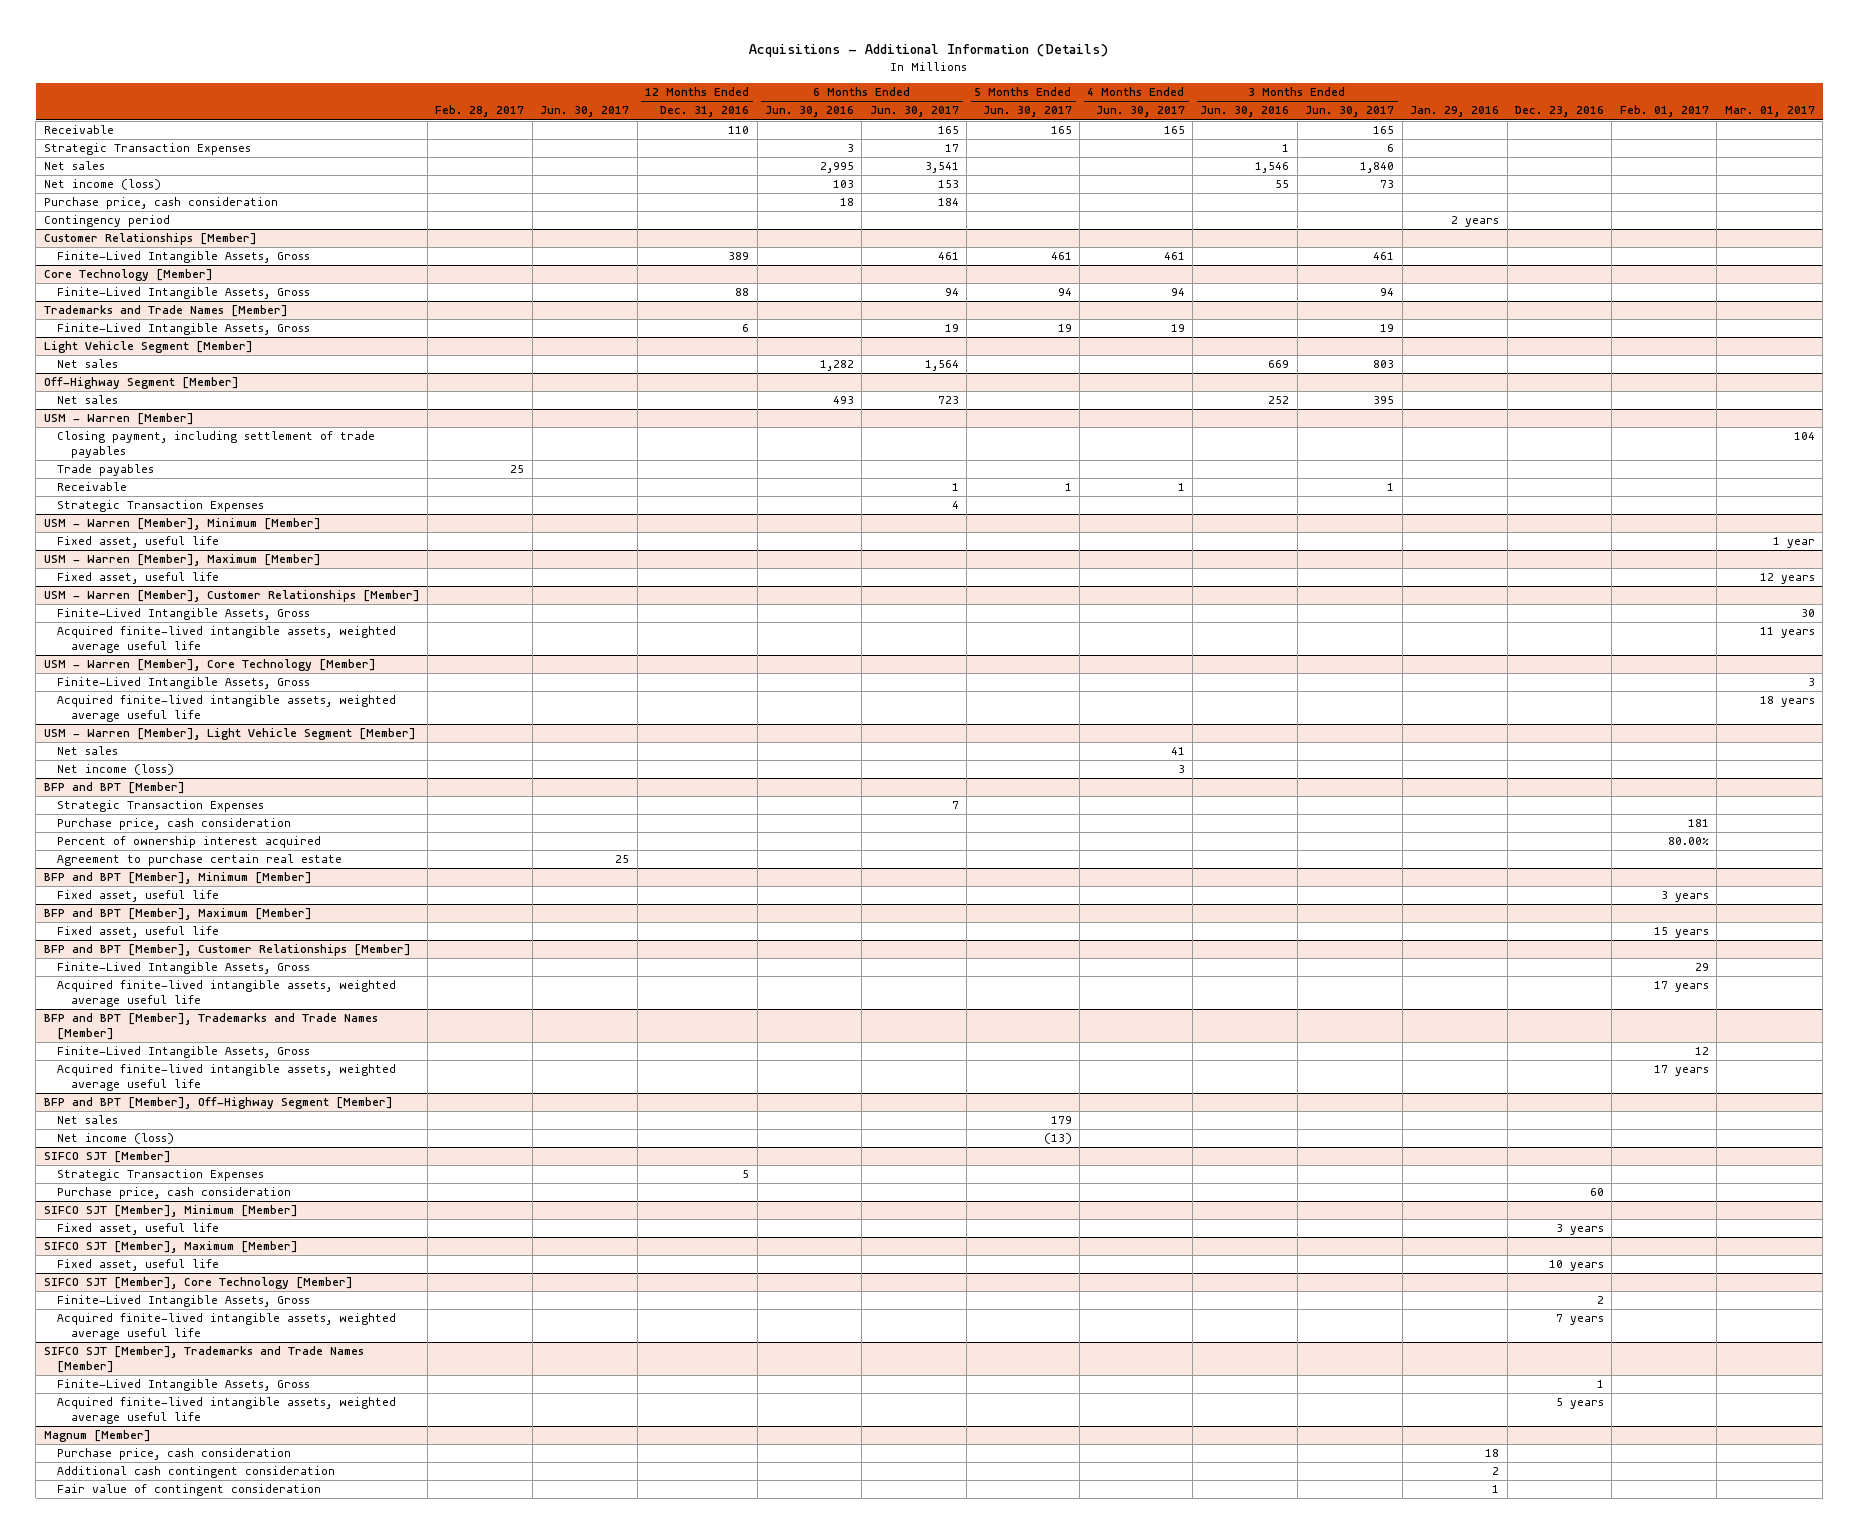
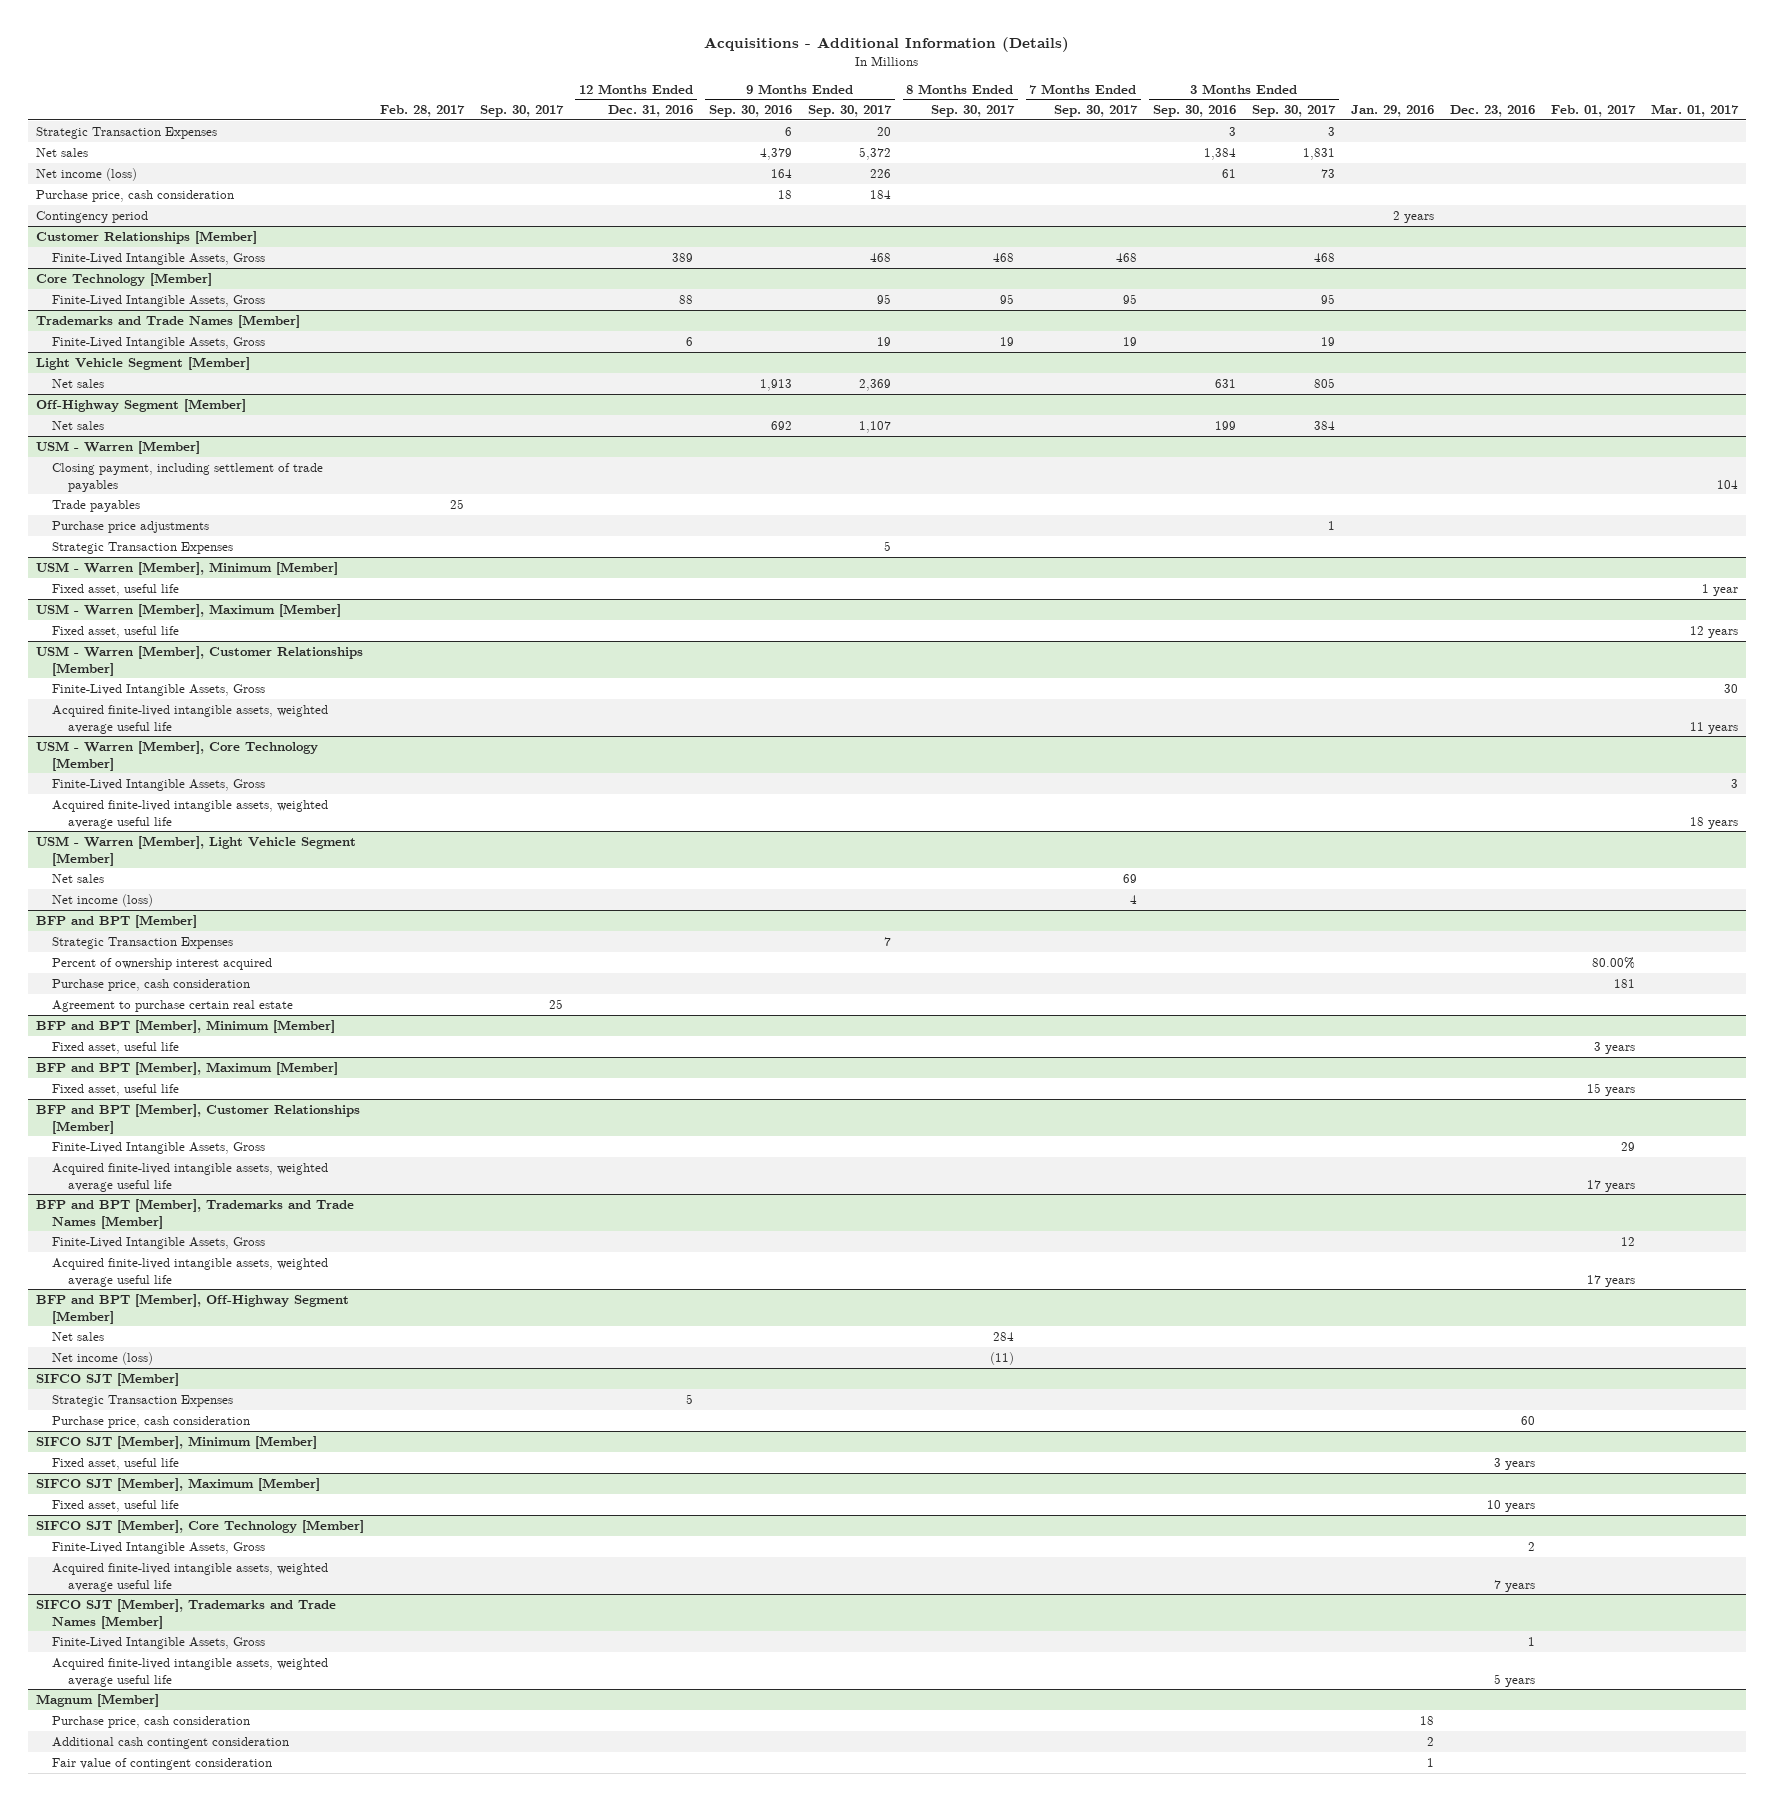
- | Feb. 28, 2017 | Jun. 30, 2017 | 12 Months Ended Dec. 31, 2016 | 6 Months Ended Jun. 30, 2016 | 6 Months Ended Jun. 30, 2017 | 5 Months Ended Jun. 30, 2017 | 4 Months Ended Jun. 30, 2017 | 3 Months Ended Jun. 30, 2016 | 3 Months Ended Jun. 30, 2017 | Jan. 29, 2016 | Dec. 23, 2016 | Feb. 01, 2017 | Mar. 01, 2017
+ | Feb. 28, 2017 | Sep. 30, 2017 | 12 Months Ended Dec. 31, 2016 | 9 Months Ended Sep. 30, 2016 | 9 Months Ended Sep. 30, 2017 | 8 Months Ended Sep. 30, 2017 | 7 Months Ended Sep. 30, 2017 | 3 Months Ended Sep. 30, 2016 | 3 Months Ended Sep. 30, 2017 | Jan. 29, 2016 | Dec. 23, 2016 | Feb. 01, 2017 | Mar. 01, 2017
- Receivable | | | 110 | | 165 | 165 | 165 | | 165 | | | |
@ USM - Warren [Member]
- Receivable | | | | | 1 | 1 | 1 | | 1 | | | |
+ Purchase price adjustments | | | | | | | | | 1 | | | |
@ BFP and BPT [Member]
moved down: Purchase price, cash consideration | | | | | | | | | | | | 181 |

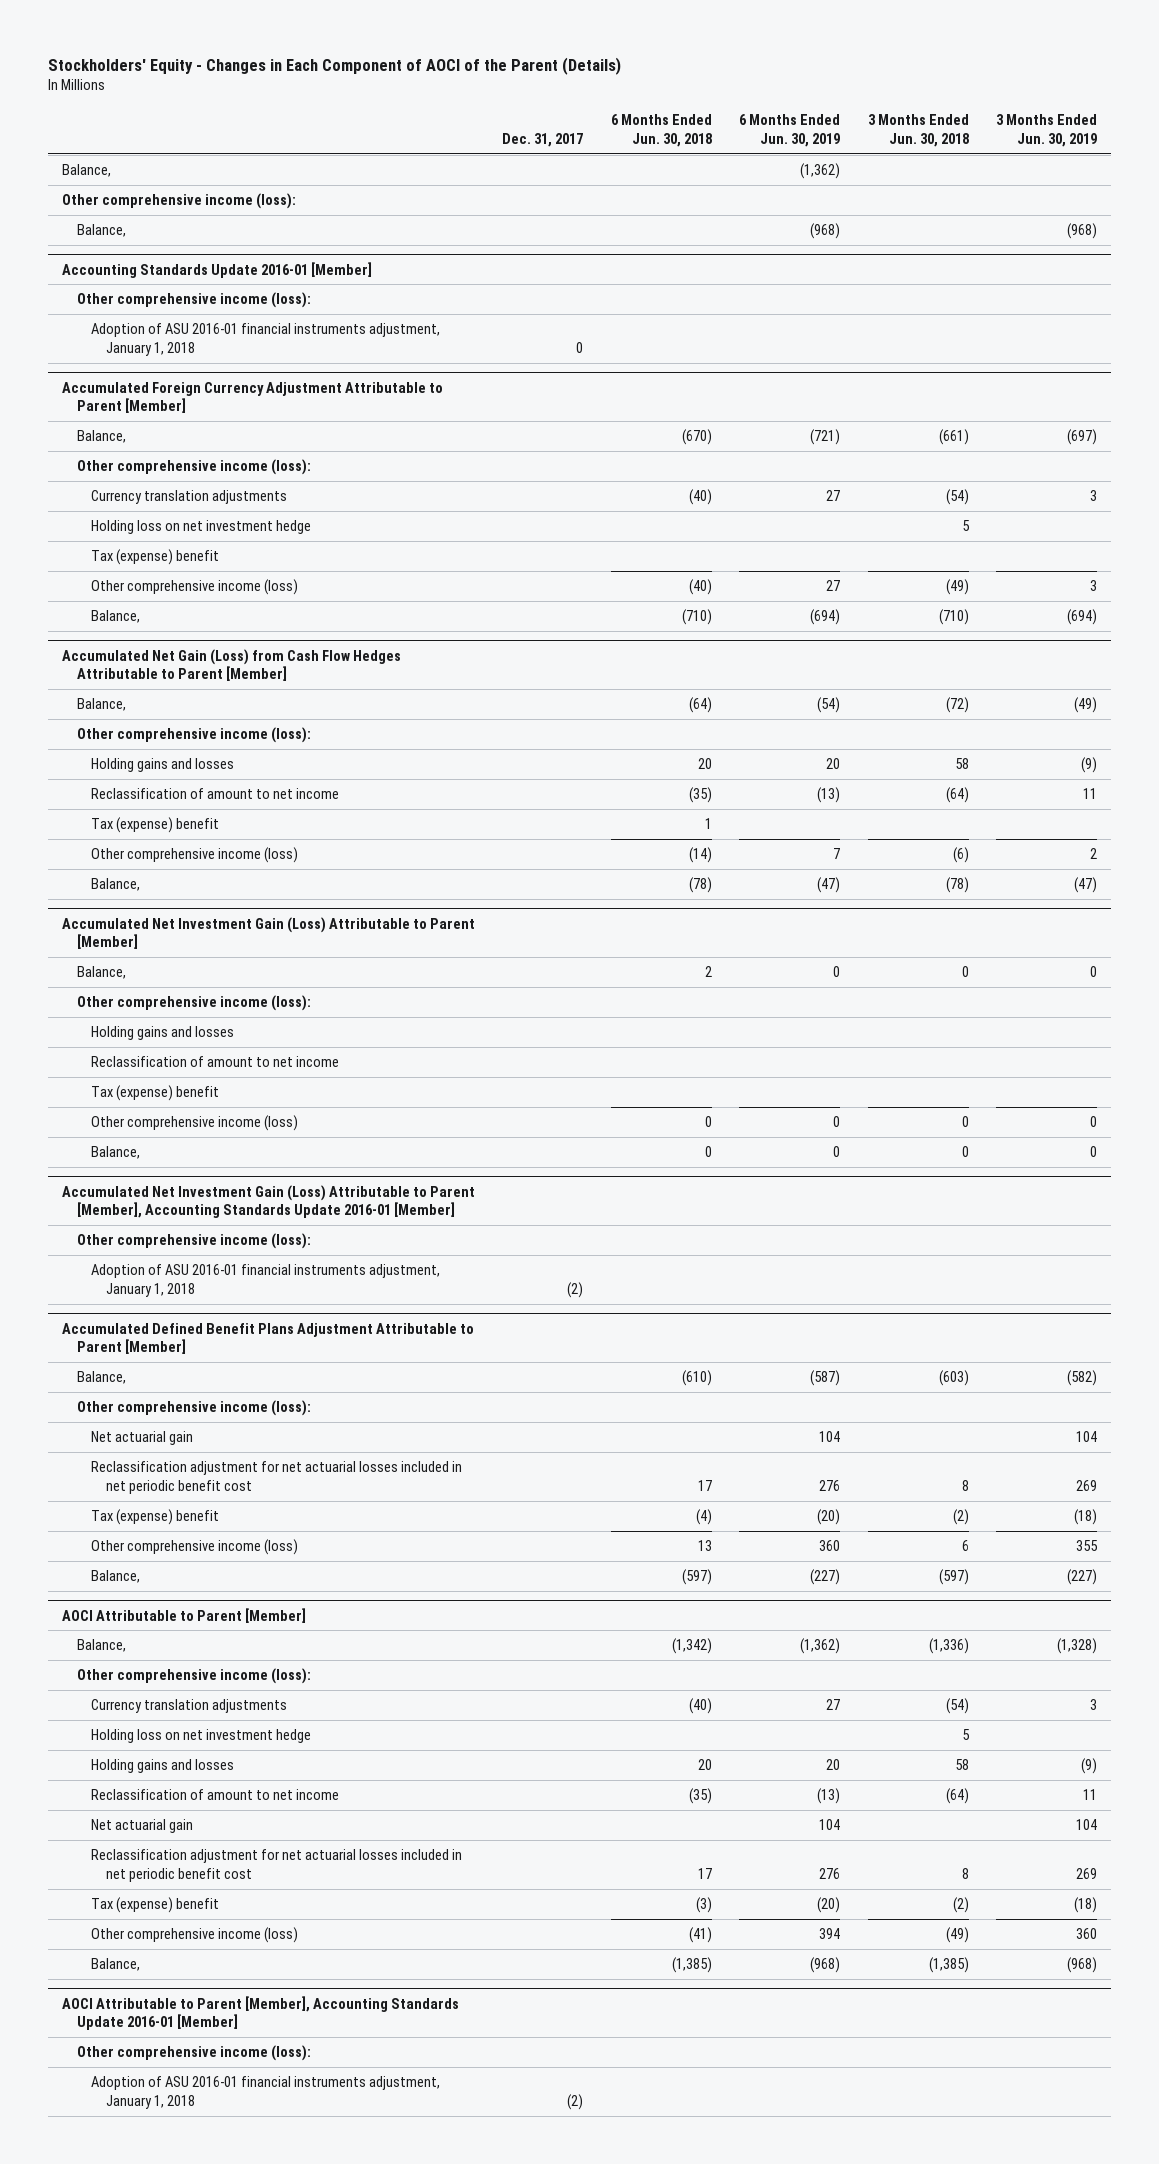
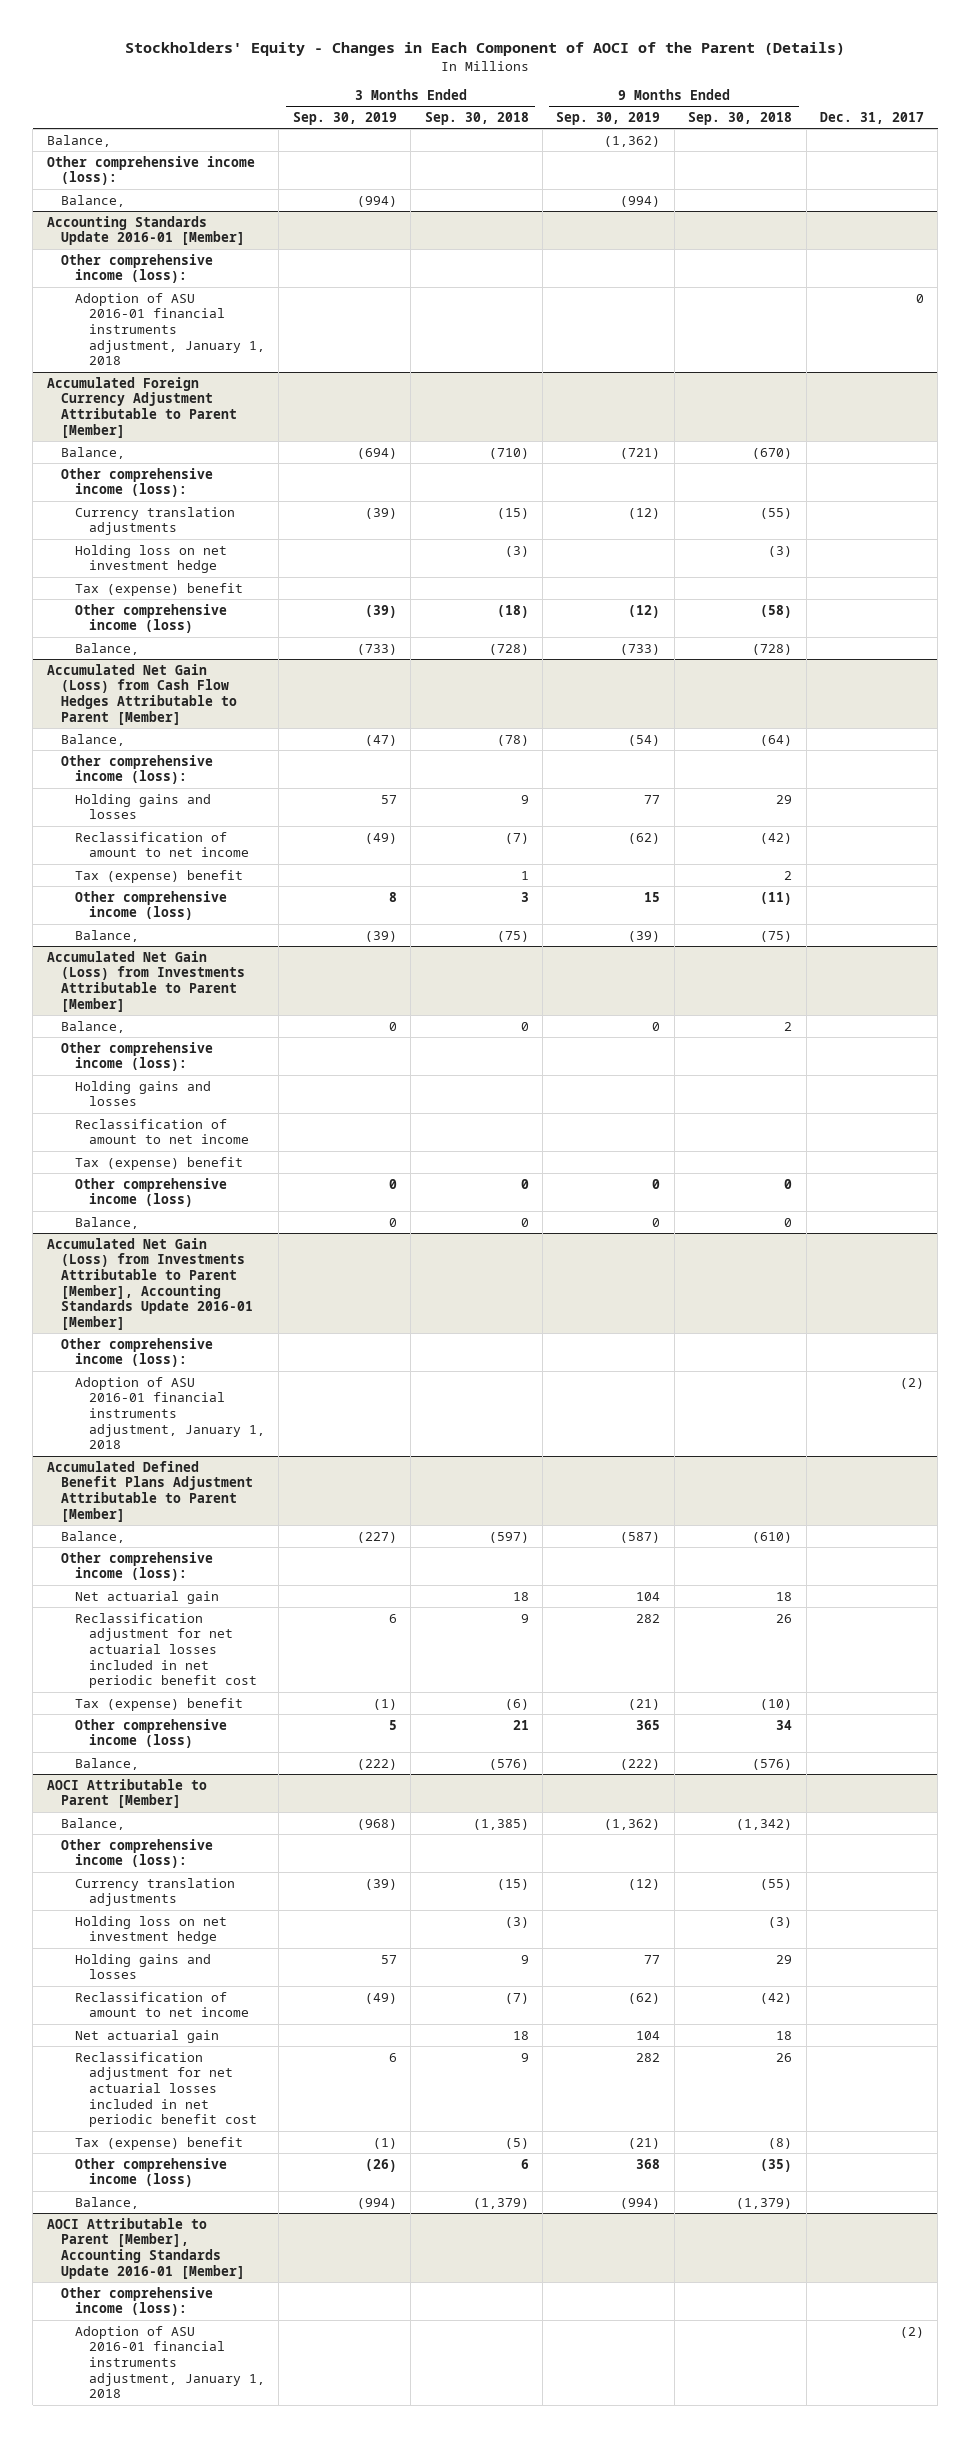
- | Dec. 31, 2017 | 6 Months Ended Jun. 30, 2018 | 6 Months Ended Jun. 30, 2019 | 3 Months Ended Jun. 30, 2018 | 3 Months Ended Jun. 30, 2019
+ | 3 Months Ended Sep. 30, 2019 | 3 Months Ended Sep. 30, 2018 | 9 Months Ended Sep. 30, 2019 | 9 Months Ended Sep. 30, 2018 | Dec. 31, 2017
- Accumulated Net Investment Gain (Loss) Attributable to Parent [Member]
+ Accumulated Net Gain (Loss) from Investments Attributable to Parent [Member]
- Accumulated Net Investment Gain (Loss) Attributable to Parent [Member], Accounting Standards Update 2016-01 [Member]
+ Accumulated Net Gain (Loss) from Investments Attributable to Parent [Member], Accounting Standards Update 2016-01 [Member]

